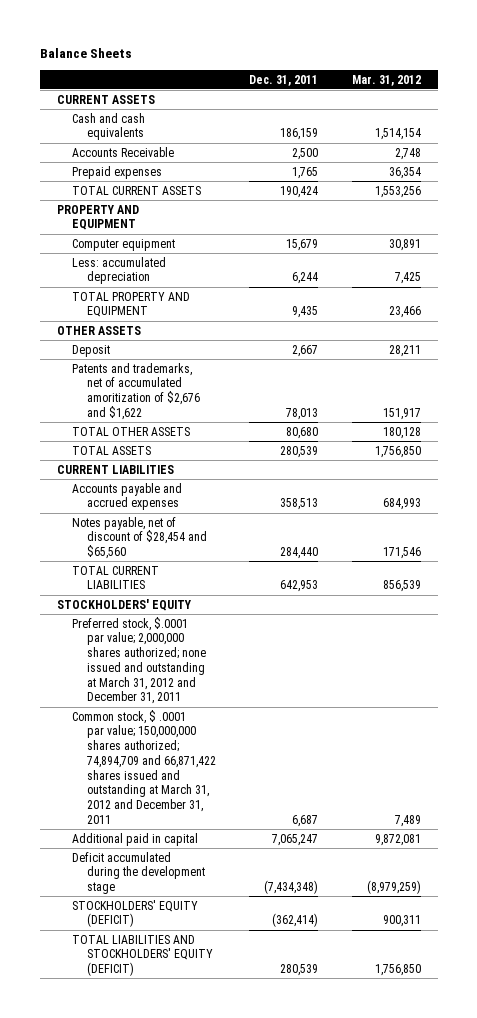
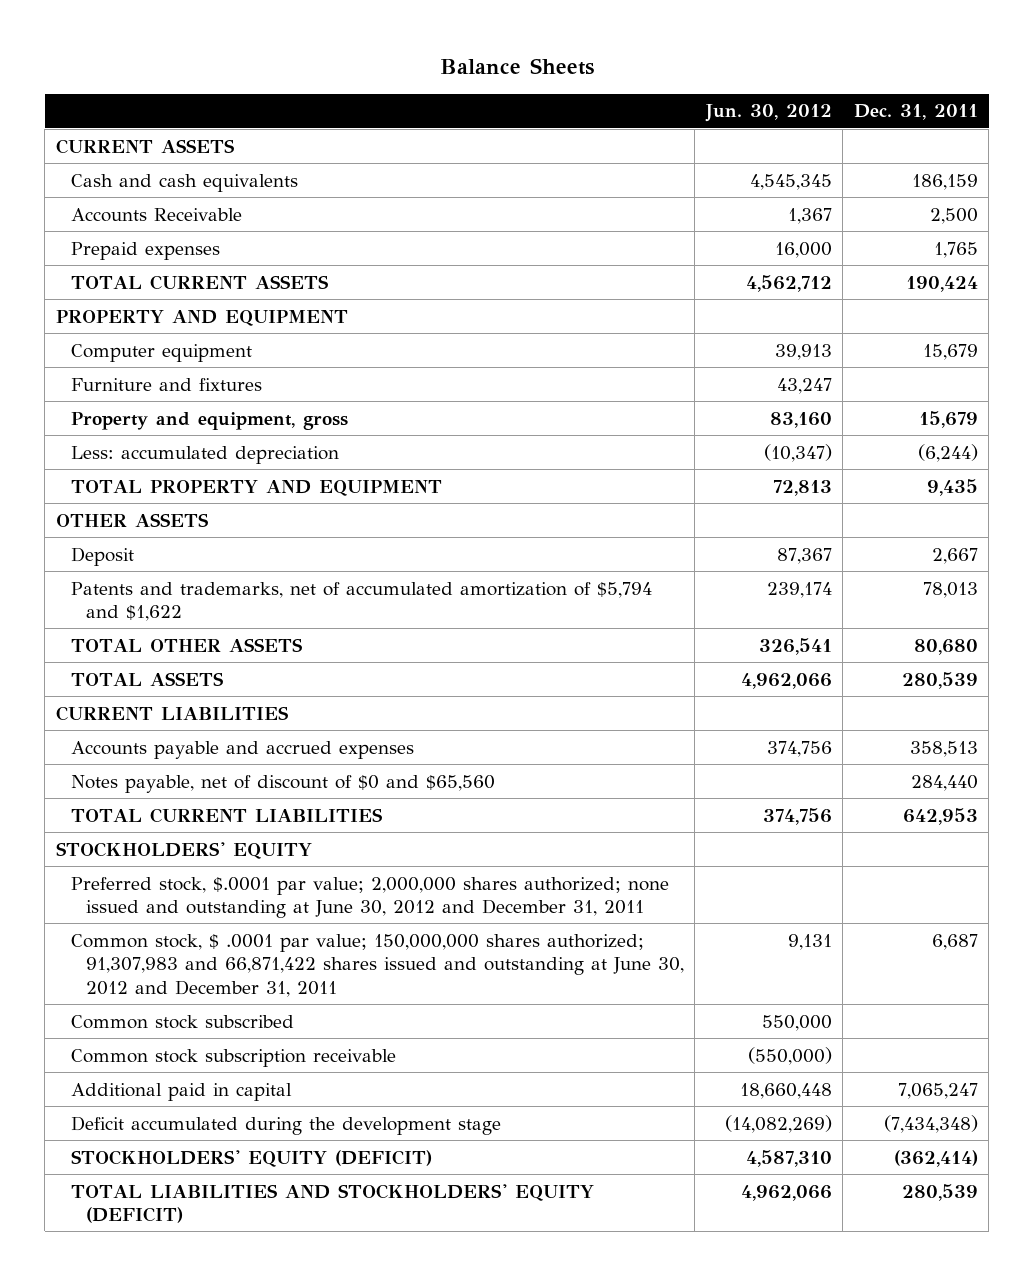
- | Dec. 31, 2011 | Mar. 31, 2012
+ | Jun. 30, 2012 | Dec. 31, 2011
- Less: accumulated depreciation | 6,244 | 7,425
+ Furniture and fixtures | 43,247 |
+ Property and equipment, gross | 83,160 | 15,679
+ Less: accumulated depreciation | (10,347) | (6,244)
- Patents and trademarks, net of accumulated amoritization of $2,676 and $1,622 | 78,013 | 151,917
+ Patents and trademarks, net of accumulated amortization of $5,794 and $1,622 | 239,174 | 78,013
- Notes payable, net of discount of $28,454 and $65,560 | 284,440 | 171,546
+ Notes payable, net of discount of $0 and $65,560 | | 284,440
- Preferred stock, $.0001 par value; 2,000,000 shares authorized; none issued and outstanding at March 31, 2012 and December 31, 2011
- Common stock, $ .0001 par value; 150,000,000 shares authorized; 74,894,709 and 66,871,422 shares issued and outstanding at March 31, 2012 and December 31, 2011 | 6,687 | 7,489
+ Preferred stock, $.0001 par value; 2,000,000 shares authorized; none issued and outstanding at June 30, 2012 and December 31, 2011
+ Common stock, $ .0001 par value; 150,000,000 shares authorized; 91,307,983 and 66,871,422 shares issued and outstanding at June 30, 2012 and December 31, 2011 | 9,131 | 6,687
+ Common stock subscribed | 550,000 |
+ Common stock subscription receivable | (550,000) |

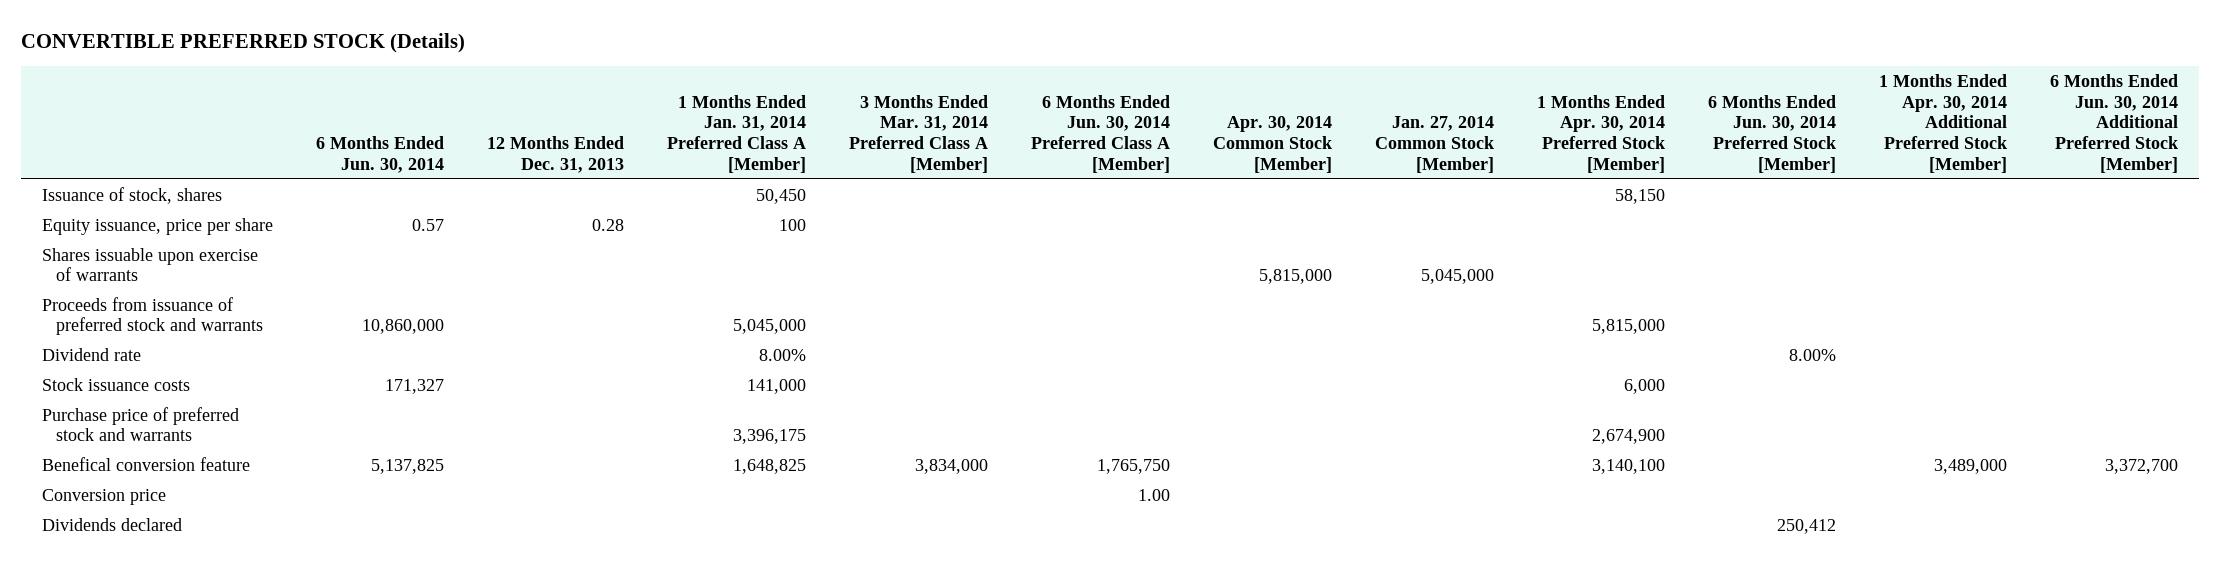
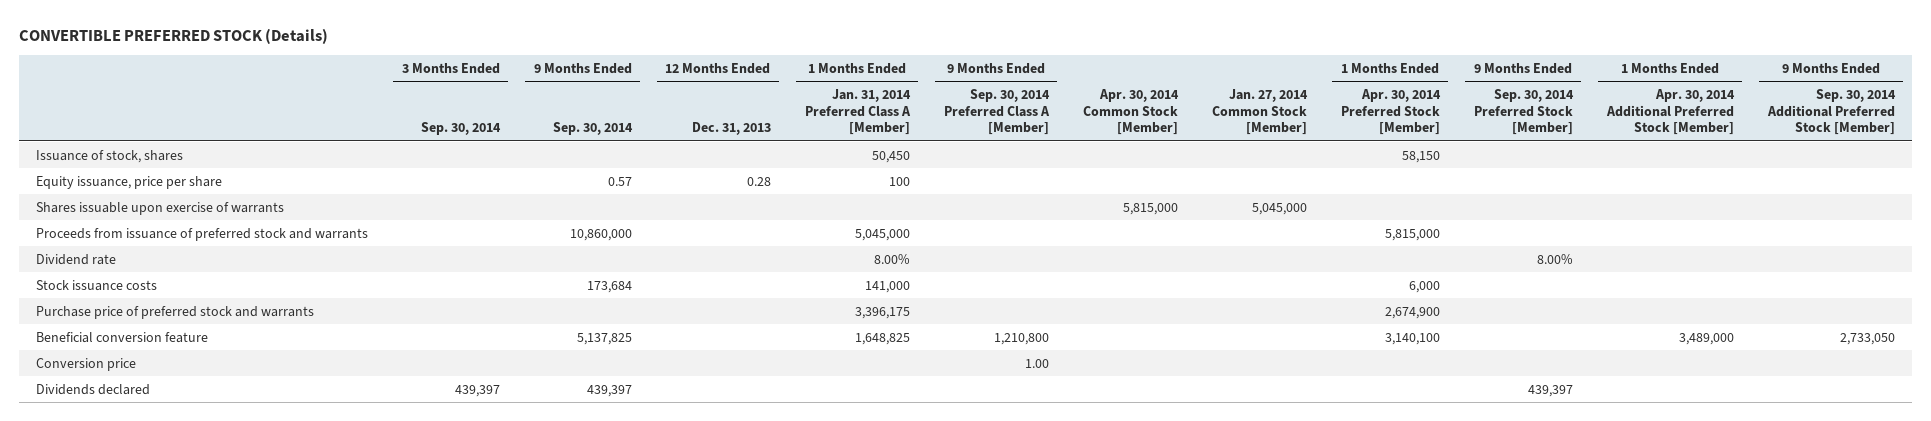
- | 6 Months Ended Jun. 30, 2014 | 12 Months Ended Dec. 31, 2013 | 1 Months Ended Jan. 31, 2014 Preferred Class A [Member] | 3 Months Ended Mar. 31, 2014 Preferred Class A [Member] | 6 Months Ended Jun. 30, 2014 Preferred Class A [Member] | Apr. 30, 2014 Common Stock [Member] | Jan. 27, 2014 Common Stock [Member] | 1 Months Ended Apr. 30, 2014 Preferred Stock [Member] | 6 Months Ended Jun. 30, 2014 Preferred Stock [Member] | 1 Months Ended Apr. 30, 2014 Additional Preferred Stock [Member] | 6 Months Ended Jun. 30, 2014 Additional Preferred Stock [Member]
+ | 3 Months Ended Sep. 30, 2014 | 9 Months Ended Sep. 30, 2014 | 12 Months Ended Dec. 31, 2013 | 1 Months Ended Jan. 31, 2014 Preferred Class A [Member] | 9 Months Ended Sep. 30, 2014 Preferred Class A [Member] | Apr. 30, 2014 Common Stock [Member] | Jan. 27, 2014 Common Stock [Member] | 1 Months Ended Apr. 30, 2014 Preferred Stock [Member] | 9 Months Ended Sep. 30, 2014 Preferred Stock [Member] | 1 Months Ended Apr. 30, 2014 Additional Preferred Stock [Member] | 9 Months Ended Sep. 30, 2014 Additional Preferred Stock [Member]
- Benefical conversion feature | 5,137,825 | | 1,648,825 | 3,834,000 | 1,765,750 | | | 3,140,100 | | 3,489,000 | 3,372,700
+ Beneficial conversion feature | | 5,137,825 | | 1,648,825 | 1,210,800 | | | 3,140,100 | | 3,489,000 | 2,733,050

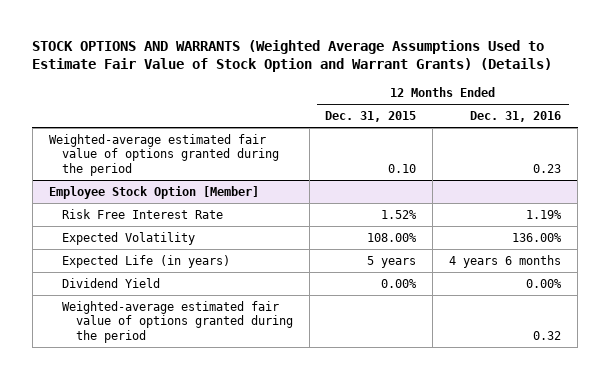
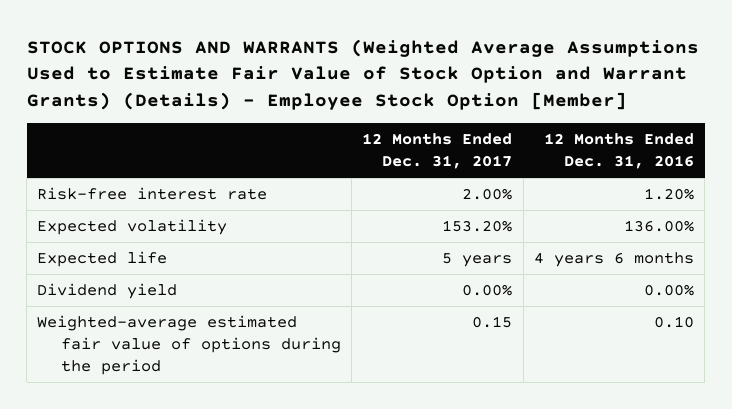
- STOCK OPTIONS AND WARRANTS (Weighted Average Assumptions Used to Estimate Fair Value of Stock Option and Warrant Grants) (Details)
+ STOCK OPTIONS AND WARRANTS (Weighted Average Assumptions Used to Estimate Fair Value of Stock Option and Warrant Grants) (Details) - Employee Stock Option [Member]
- | 12 Months Ended Dec. 31, 2015 | 12 Months Ended Dec. 31, 2016
+ | 12 Months Ended Dec. 31, 2017 | 12 Months Ended Dec. 31, 2016
- Weighted-average estimated fair value of options granted during the period | 0.10 | 0.23
- Employee Stock Option [Member]
- Risk Free Interest Rate | 1.52% | 1.19%
- Expected Volatility | 108.00% | 136.00%
- Expected Life (in years) | 5 years | 4 years 6 months
- Dividend Yield | 0.00% | 0.00%
- Weighted-average estimated fair value of options granted during the period | | 0.32
+ Risk-free interest rate | 2.00% | 1.20%
+ Expected volatility | 153.20% | 136.00%
+ Expected life | 5 years | 4 years 6 months
+ Dividend yield | 0.00% | 0.00%
+ Weighted-average estimated fair value of options during the period | 0.15 | 0.10

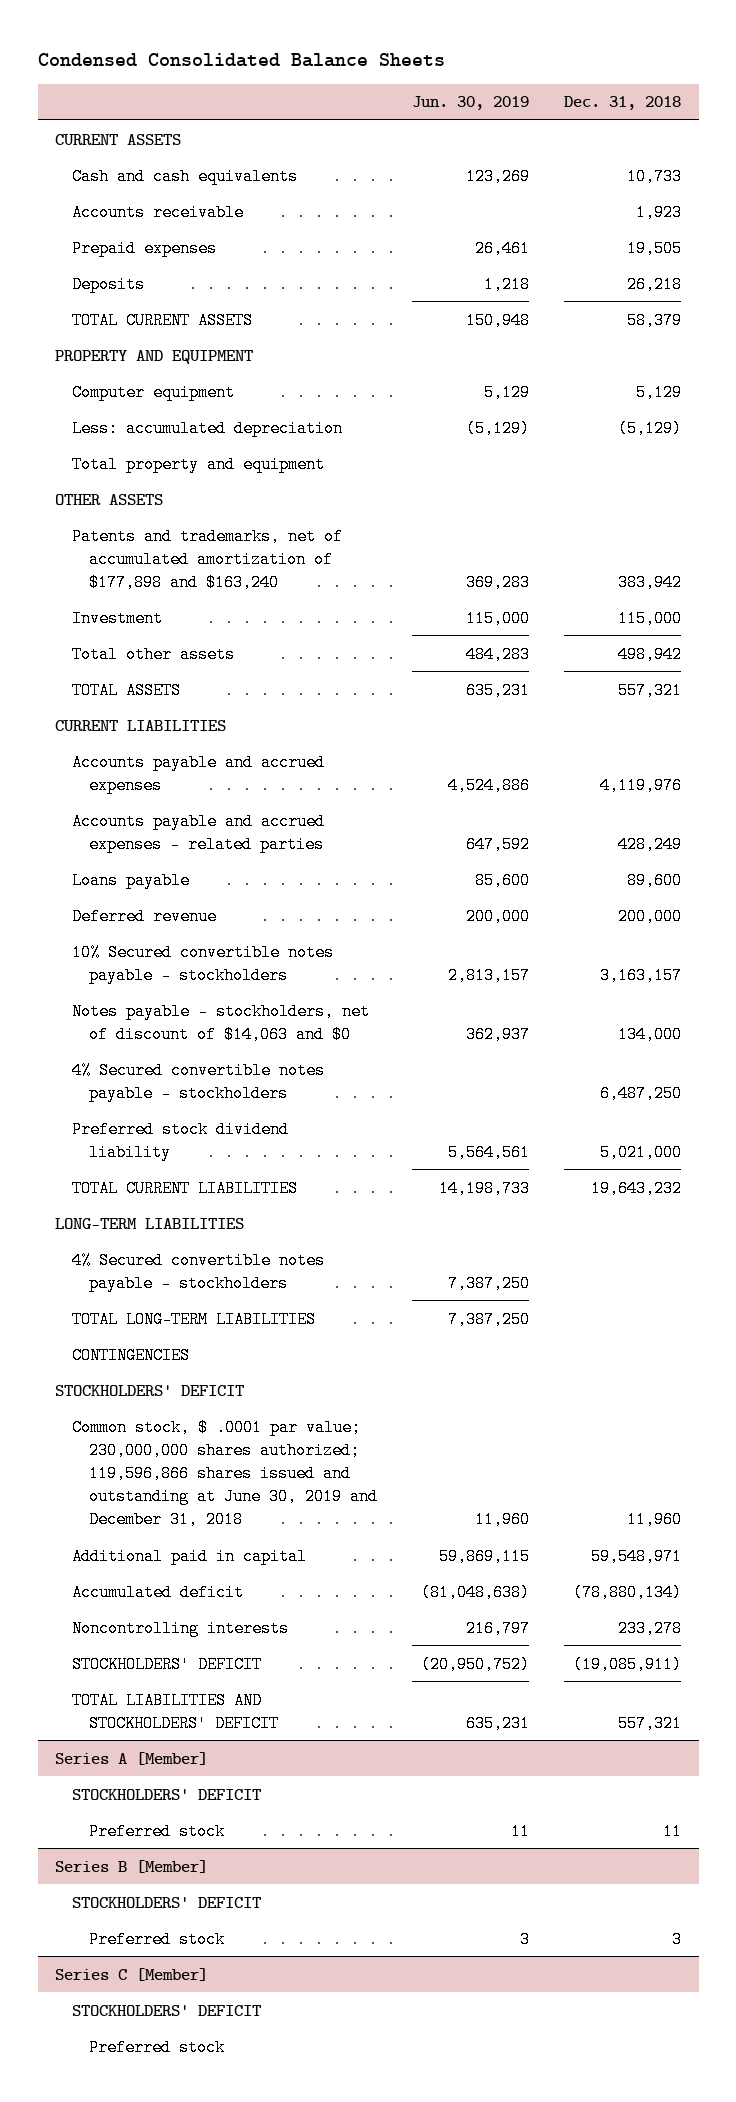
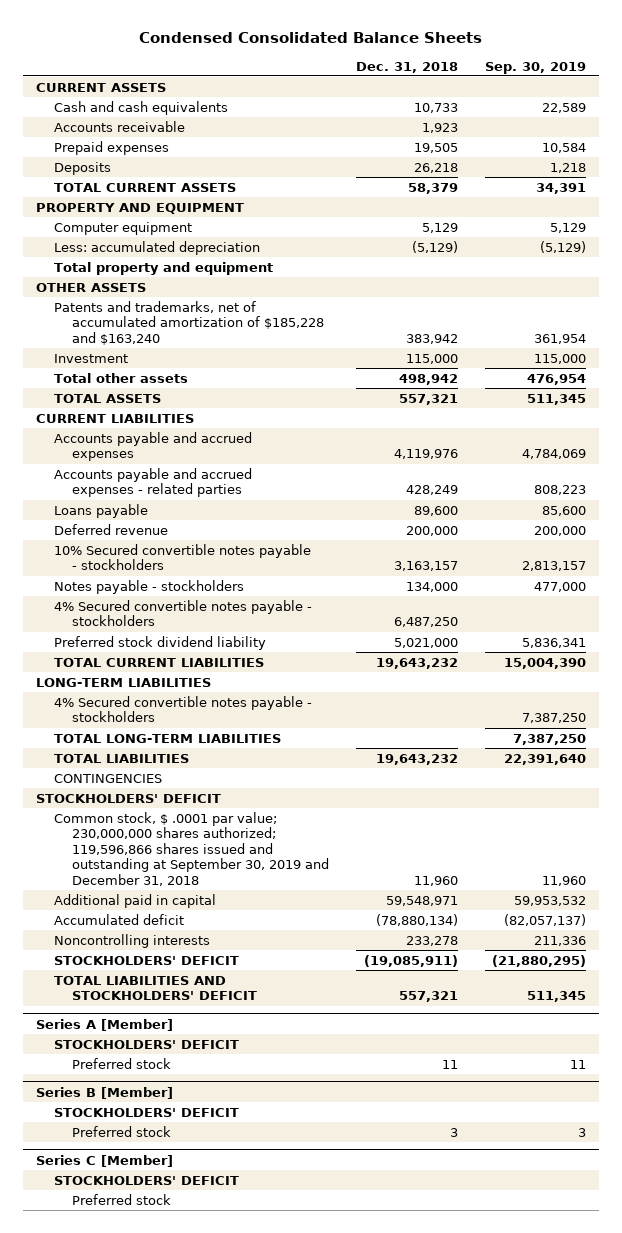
- | Jun. 30, 2019 | Dec. 31, 2018
+ | Dec. 31, 2018 | Sep. 30, 2019
- Patents and trademarks, net of accumulated amortization of $177,898 and $163,240 | 369,283 | 383,942
+ Patents and trademarks, net of accumulated amortization of $185,228 and $163,240 | 383,942 | 361,954
- Notes payable - stockholders, net of discount of $14,063 and $0 | 362,937 | 134,000
+ Notes payable - stockholders | 134,000 | 477,000
+ TOTAL LIABILITIES | 19,643,232 | 22,391,640
- Common stock, $ .0001 par value; 230,000,000 shares authorized; 119,596,866 shares issued and outstanding at June 30, 2019 and December 31, 2018 | 11,960 | 11,960
+ Common stock, $ .0001 par value; 230,000,000 shares authorized; 119,596,866 shares issued and outstanding at September 30, 2019 and December 31, 2018 | 11,960 | 11,960

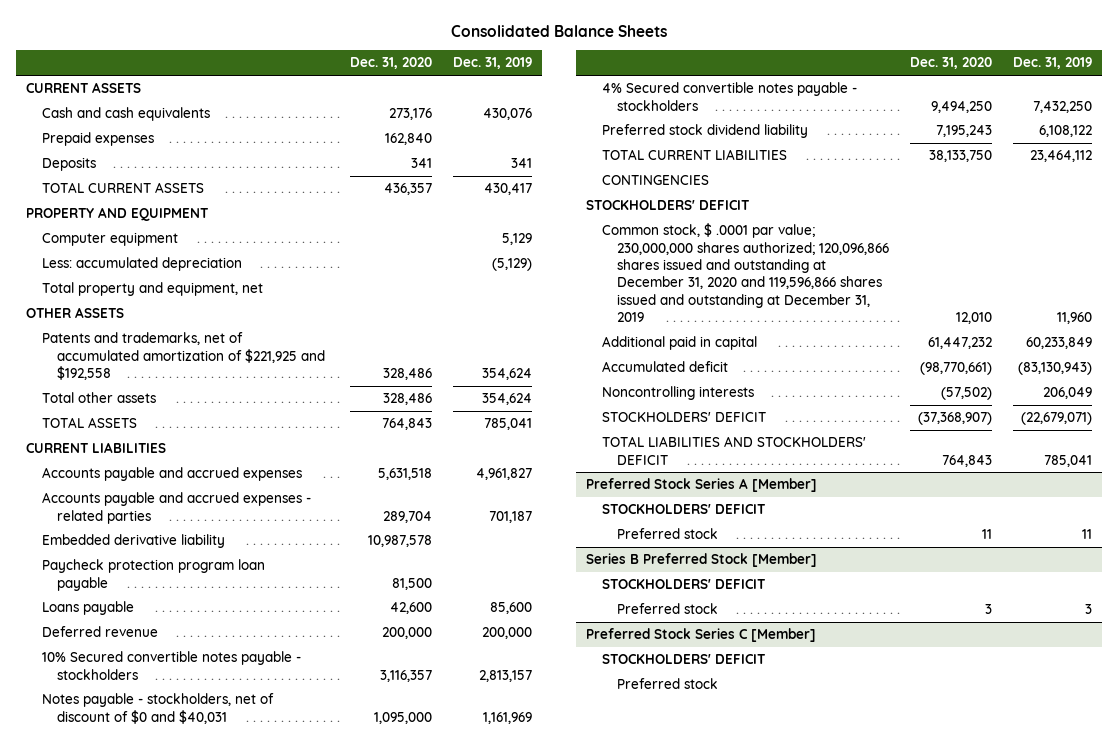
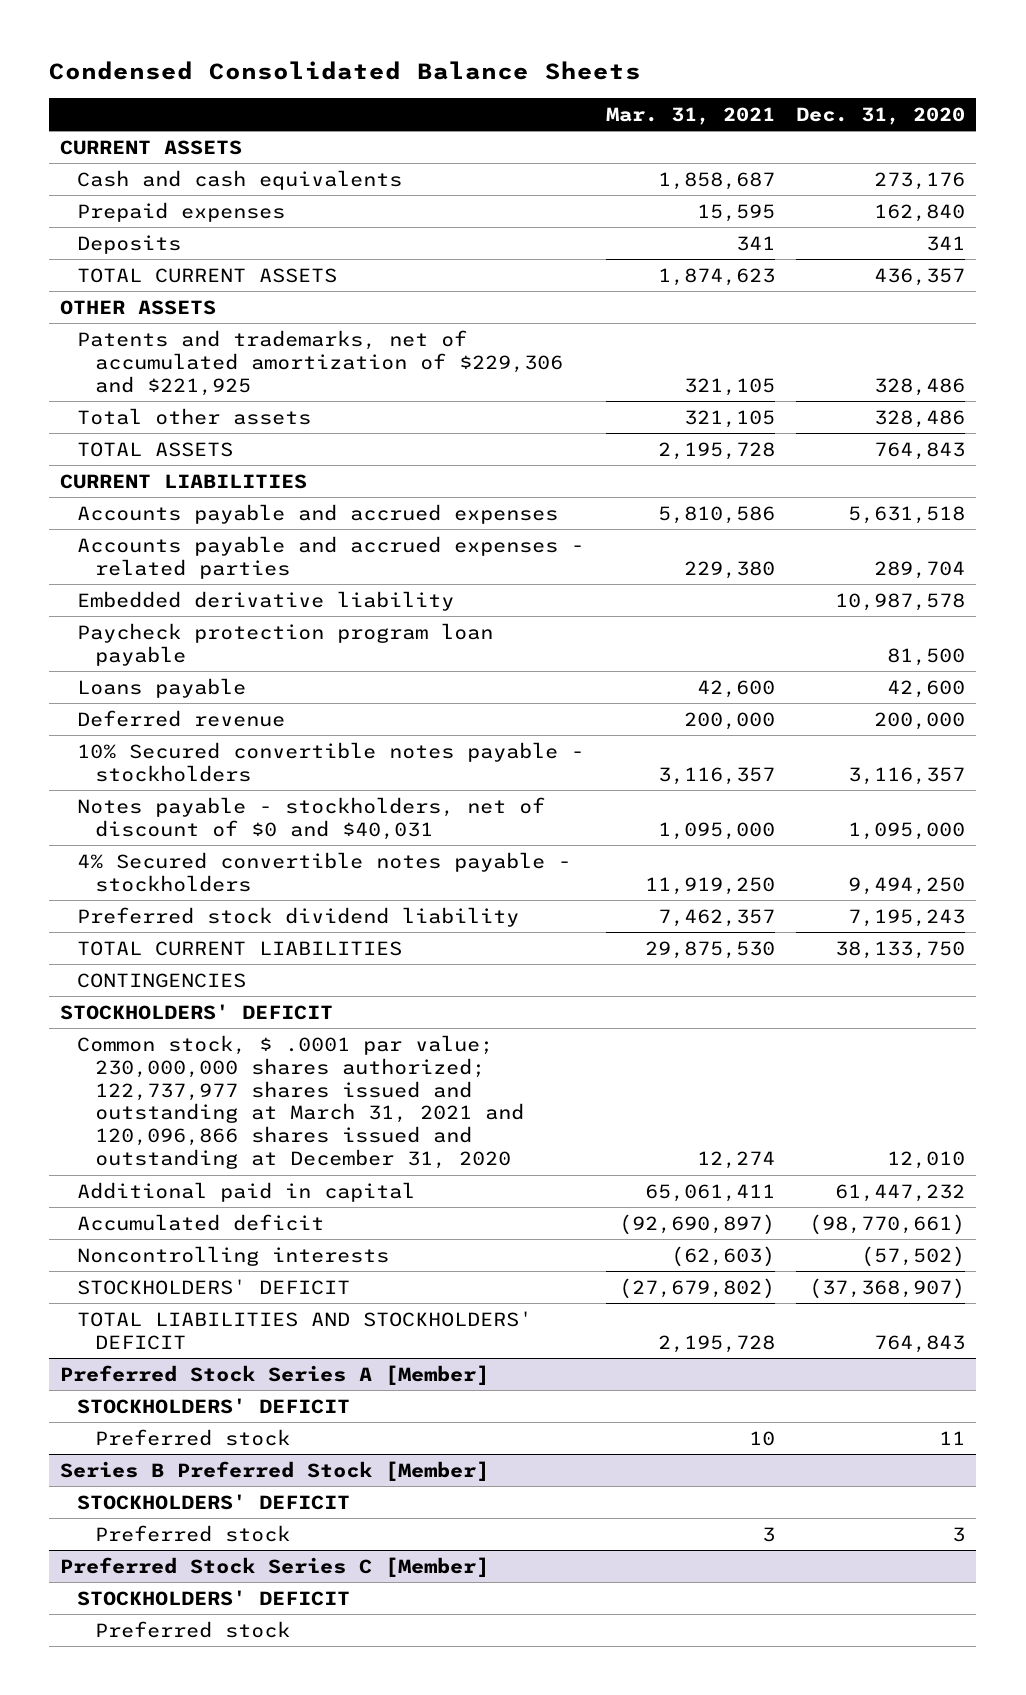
- Consolidated Balance Sheets
+ Condensed Consolidated Balance Sheets
- | Dec. 31, 2020 | Dec. 31, 2019
+ | Mar. 31, 2021 | Dec. 31, 2020
- PROPERTY AND EQUIPMENT
- Computer equipment | | 5,129
- Less: accumulated depreciation | | (5,129)
- Total property and equipment, net
- Patents and trademarks, net of accumulated amortization of $221,925 and $192,558 | 328,486 | 354,624
+ Patents and trademarks, net of accumulated amortization of $229,306 and $221,925 | 321,105 | 328,486
- Common stock, $ .0001 par value; 230,000,000 shares authorized; 120,096,866 shares issued and outstanding at December 31, 2020 and 119,596,866 shares issued and outstanding at December 31, 2019 | 12,010 | 11,960
+ Common stock, $ .0001 par value; 230,000,000 shares authorized; 122,737,977 shares issued and outstanding at March 31, 2021 and 120,096,866 shares issued and outstanding at December 31, 2020 | 12,274 | 12,010

